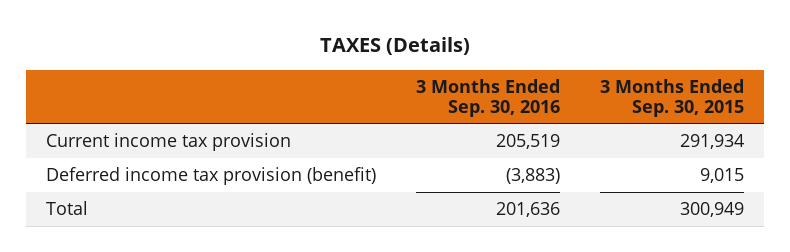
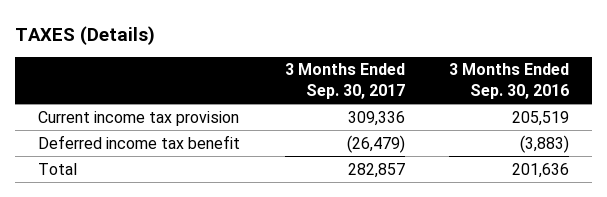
- | 3 Months Ended Sep. 30, 2016 | 3 Months Ended Sep. 30, 2015
+ | 3 Months Ended Sep. 30, 2017 | 3 Months Ended Sep. 30, 2016
- Deferred income tax provision (benefit) | (3,883) | 9,015
+ Deferred income tax benefit | (26,479) | (3,883)

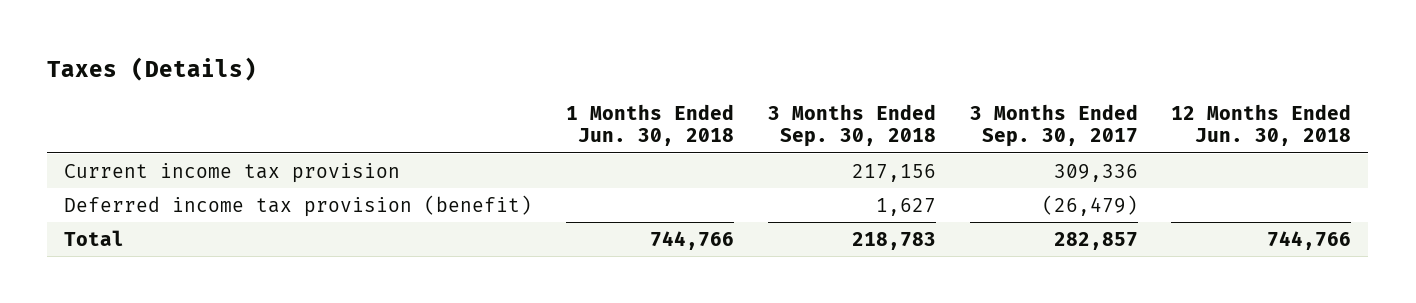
- TAXES (Details)
+ Taxes (Details)
- | 3 Months Ended Sep. 30, 2017 | 3 Months Ended Sep. 30, 2016
+ | 1 Months Ended Jun. 30, 2018 | 3 Months Ended Sep. 30, 2018 | 3 Months Ended Sep. 30, 2017 | 12 Months Ended Jun. 30, 2018
- Deferred income tax benefit | (26,479) | (3,883)
+ Deferred income tax provision (benefit) | | 1,627 | (26,479) |

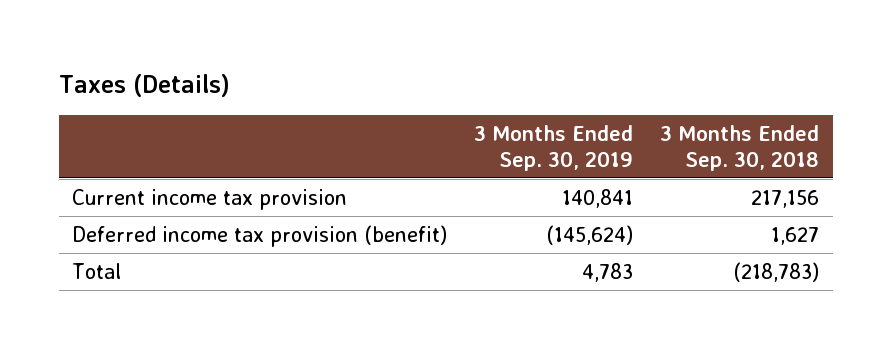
- | 1 Months Ended Jun. 30, 2018 | 3 Months Ended Sep. 30, 2018 | 3 Months Ended Sep. 30, 2017 | 12 Months Ended Jun. 30, 2018
+ | 3 Months Ended Sep. 30, 2019 | 3 Months Ended Sep. 30, 2018
- Total | 744,766 | 218,783 | 282,857 | 744,766
+ Total | 4,783 | (218,783)

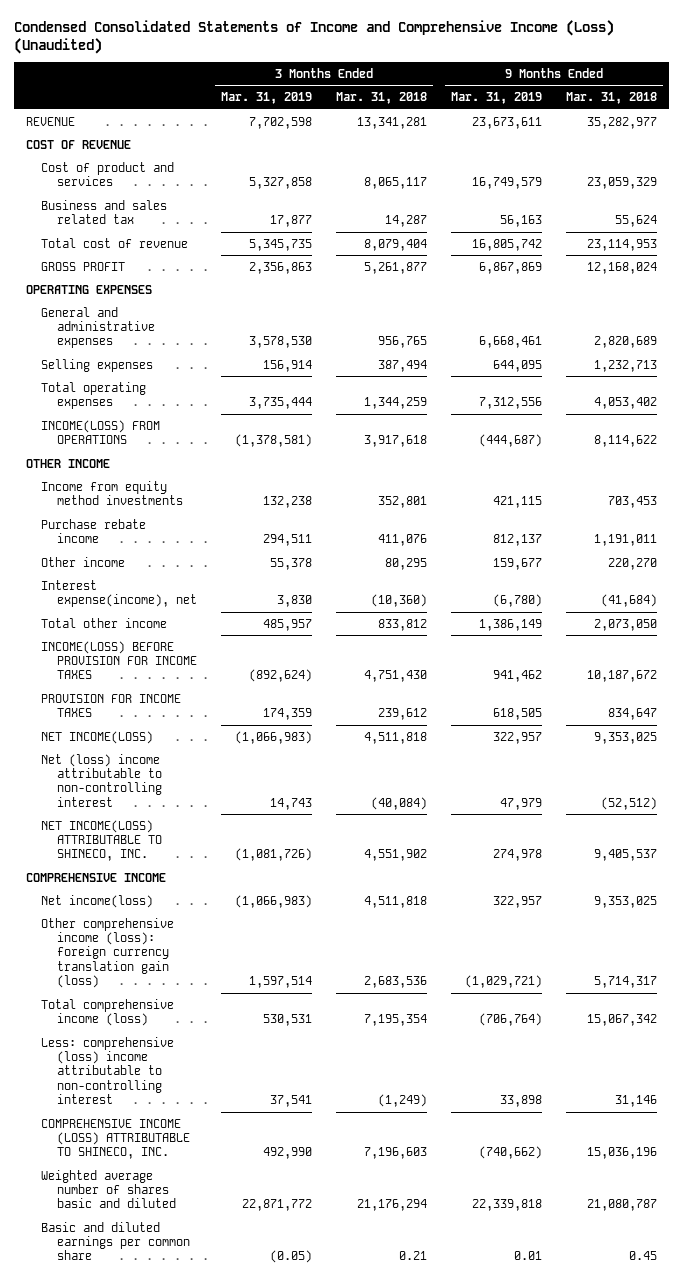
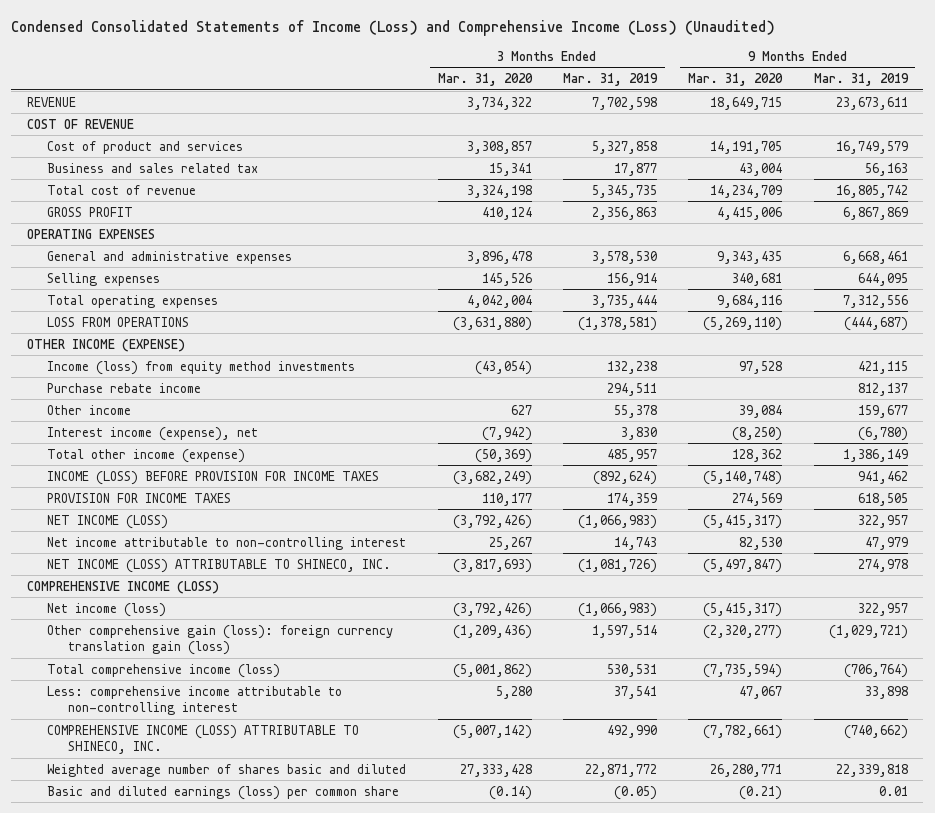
- Condensed Consolidated Statements of Income and Comprehensive Income (Loss) (Unaudited)
+ Condensed Consolidated Statements of Income (Loss) and Comprehensive Income (Loss) (Unaudited)
- | 3 Months Ended Mar. 31, 2019 | 3 Months Ended Mar. 31, 2018 | 9 Months Ended Mar. 31, 2019 | 9 Months Ended Mar. 31, 2018
+ | 3 Months Ended Mar. 31, 2020 | 3 Months Ended Mar. 31, 2019 | 9 Months Ended Mar. 31, 2020 | 9 Months Ended Mar. 31, 2019
- INCOME(LOSS) FROM OPERATIONS | (1,378,581) | 3,917,618 | (444,687) | 8,114,622
- OTHER INCOME
- Income from equity method investments | 132,238 | 352,801 | 421,115 | 703,453
+ LOSS FROM OPERATIONS | (3,631,880) | (1,378,581) | (5,269,110) | (444,687)
+ OTHER INCOME (EXPENSE)
+ Income (loss) from equity method investments | (43,054) | 132,238 | 97,528 | 421,115
- Interest expense(income), net | 3,830 | (10,360) | (6,780) | (41,684)
- Total other income | 485,957 | 833,812 | 1,386,149 | 2,073,050
- INCOME(LOSS) BEFORE PROVISION FOR INCOME TAXES | (892,624) | 4,751,430 | 941,462 | 10,187,672
+ Interest income (expense), net | (7,942) | 3,830 | (8,250) | (6,780)
+ Total other income (expense) | (50,369) | 485,957 | 128,362 | 1,386,149
+ INCOME (LOSS) BEFORE PROVISION FOR INCOME TAXES | (3,682,249) | (892,624) | (5,140,748) | 941,462
- NET INCOME(LOSS) | (1,066,983) | 4,511,818 | 322,957 | 9,353,025
- Net (loss) income attributable to non-controlling interest | 14,743 | (40,084) | 47,979 | (52,512)
- NET INCOME(LOSS) ATTRIBUTABLE TO SHINECO, INC. | (1,081,726) | 4,551,902 | 274,978 | 9,405,537
- COMPREHENSIVE INCOME
- Net income(loss) | (1,066,983) | 4,511,818 | 322,957 | 9,353,025
- Other comprehensive income (loss): foreign currency translation gain (loss) | 1,597,514 | 2,683,536 | (1,029,721) | 5,714,317
+ NET INCOME (LOSS) | (3,792,426) | (1,066,983) | (5,415,317) | 322,957
+ Net income attributable to non-controlling interest | 25,267 | 14,743 | 82,530 | 47,979
+ NET INCOME (LOSS) ATTRIBUTABLE TO SHINECO, INC. | (3,817,693) | (1,081,726) | (5,497,847) | 274,978
+ COMPREHENSIVE INCOME (LOSS)
+ Net income (loss) | (3,792,426) | (1,066,983) | (5,415,317) | 322,957
+ Other comprehensive gain (loss): foreign currency translation gain (loss) | (1,209,436) | 1,597,514 | (2,320,277) | (1,029,721)
- Less: comprehensive (loss) income attributable to non-controlling interest | 37,541 | (1,249) | 33,898 | 31,146
+ Less: comprehensive income attributable to non-controlling interest | 5,280 | 37,541 | 47,067 | 33,898
- Basic and diluted earnings per common share | (0.05) | 0.21 | 0.01 | 0.45
+ Basic and diluted earnings (loss) per common share | (0.14) | (0.05) | (0.21) | 0.01

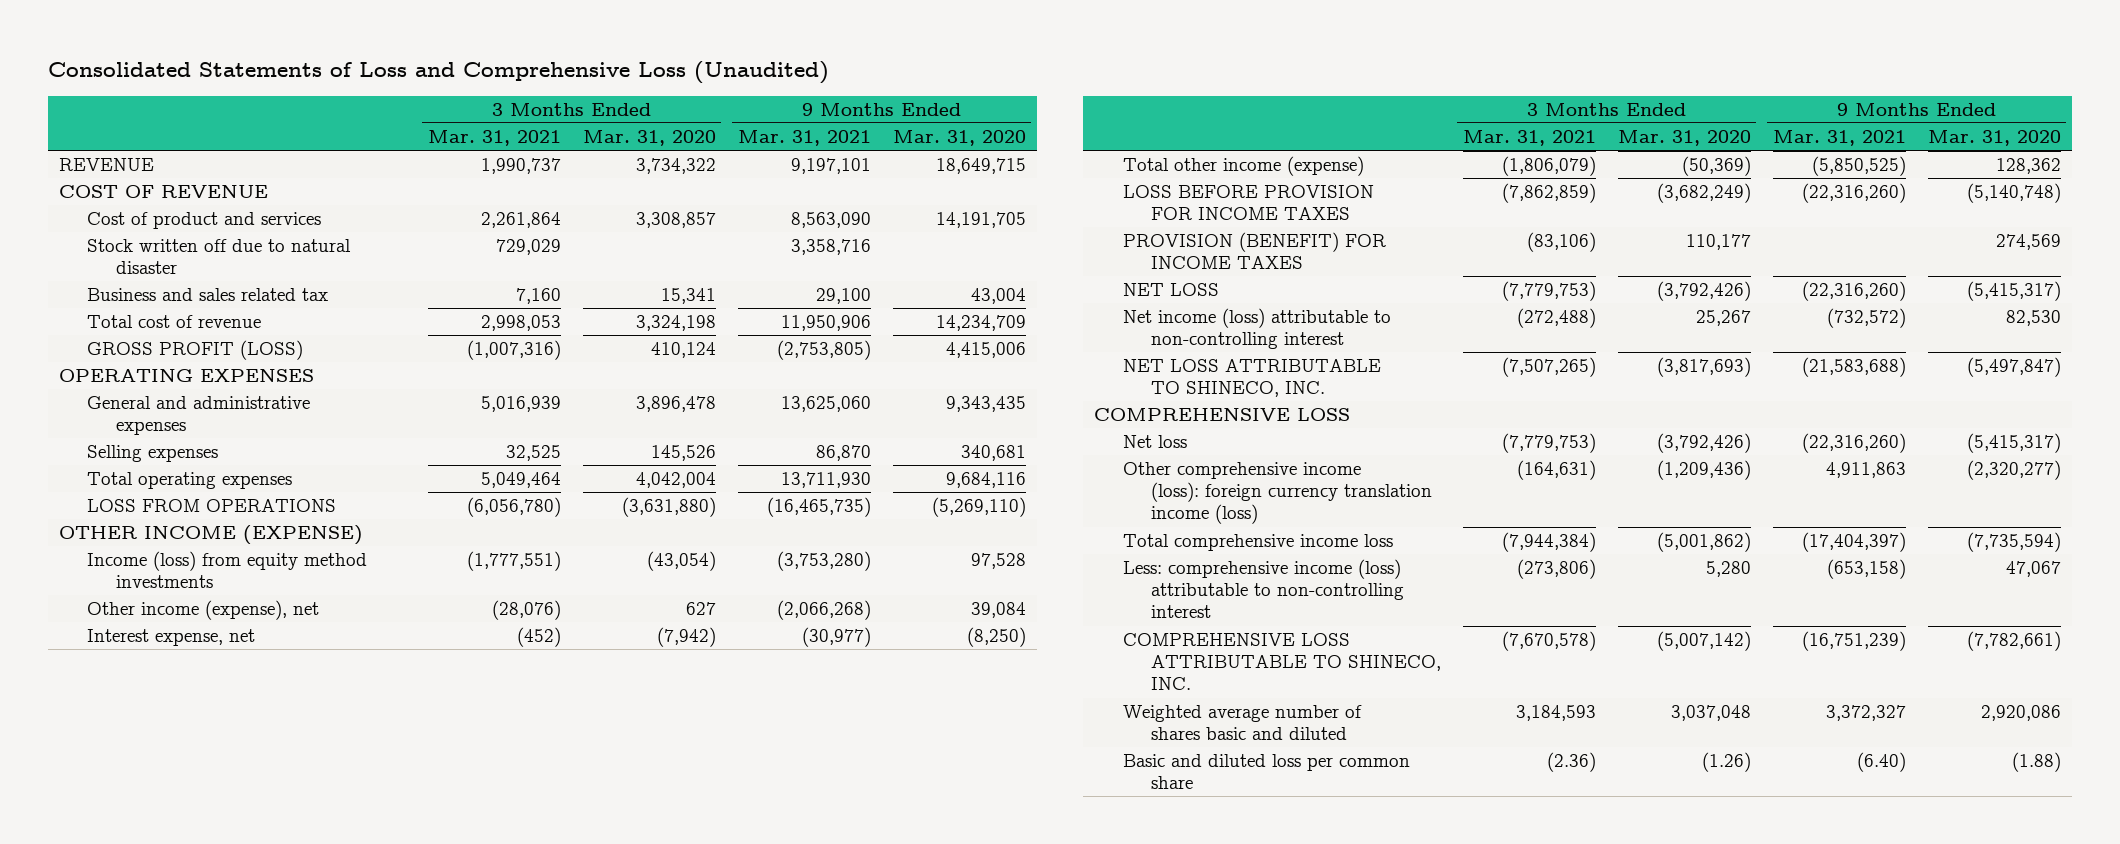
- Condensed Consolidated Statements of Income (Loss) and Comprehensive Income (Loss) (Unaudited)
+ Consolidated Statements of Loss and Comprehensive Loss (Unaudited)
- | 3 Months Ended Mar. 31, 2020 | 3 Months Ended Mar. 31, 2019 | 9 Months Ended Mar. 31, 2020 | 9 Months Ended Mar. 31, 2019
+ | 3 Months Ended Mar. 31, 2021 | 3 Months Ended Mar. 31, 2020 | 9 Months Ended Mar. 31, 2021 | 9 Months Ended Mar. 31, 2020
+ Stock written off due to natural disaster | 729,029 | | 3,358,716 |
- GROSS PROFIT | 410,124 | 2,356,863 | 4,415,006 | 6,867,869
+ GROSS PROFIT (LOSS) | (1,007,316) | 410,124 | (2,753,805) | 4,415,006
- Purchase rebate income | | 294,511 | | 812,137
- Other income | 627 | 55,378 | 39,084 | 159,677
- Interest income (expense), net | (7,942) | 3,830 | (8,250) | (6,780)
+ Other income (expense), net | (28,076) | 627 | (2,066,268) | 39,084
+ Interest expense, net | (452) | (7,942) | (30,977) | (8,250)
- INCOME (LOSS) BEFORE PROVISION FOR INCOME TAXES | (3,682,249) | (892,624) | (5,140,748) | 941,462
- PROVISION FOR INCOME TAXES | 110,177 | 174,359 | 274,569 | 618,505
- NET INCOME (LOSS) | (3,792,426) | (1,066,983) | (5,415,317) | 322,957
- Net income attributable to non-controlling interest | 25,267 | 14,743 | 82,530 | 47,979
- NET INCOME (LOSS) ATTRIBUTABLE TO SHINECO, INC. | (3,817,693) | (1,081,726) | (5,497,847) | 274,978
- COMPREHENSIVE INCOME (LOSS)
- Net income (loss) | (3,792,426) | (1,066,983) | (5,415,317) | 322,957
- Other comprehensive gain (loss): foreign currency translation gain (loss) | (1,209,436) | 1,597,514 | (2,320,277) | (1,029,721)
- Total comprehensive income (loss) | (5,001,862) | 530,531 | (7,735,594) | (706,764)
- Less: comprehensive income attributable to non-controlling interest | 5,280 | 37,541 | 47,067 | 33,898
- COMPREHENSIVE INCOME (LOSS) ATTRIBUTABLE TO SHINECO, INC. | (5,007,142) | 492,990 | (7,782,661) | (740,662)
- Weighted average number of shares basic and diluted | 27,333,428 | 22,871,772 | 26,280,771 | 22,339,818
- Basic and diluted earnings (loss) per common share | (0.14) | (0.05) | (0.21) | 0.01
+ LOSS BEFORE PROVISION FOR INCOME TAXES | (7,862,859) | (3,682,249) | (22,316,260) | (5,140,748)
+ PROVISION (BENEFIT) FOR INCOME TAXES | (83,106) | 110,177 | | 274,569
+ NET LOSS | (7,779,753) | (3,792,426) | (22,316,260) | (5,415,317)
+ Net income (loss) attributable to non-controlling interest | (272,488) | 25,267 | (732,572) | 82,530
+ NET LOSS ATTRIBUTABLE TO SHINECO, INC. | (7,507,265) | (3,817,693) | (21,583,688) | (5,497,847)
+ COMPREHENSIVE LOSS
+ Net loss | (7,779,753) | (3,792,426) | (22,316,260) | (5,415,317)
+ Other comprehensive income (loss): foreign currency translation income (loss) | (164,631) | (1,209,436) | 4,911,863 | (2,320,277)
+ Total comprehensive income loss | (7,944,384) | (5,001,862) | (17,404,397) | (7,735,594)
+ Less: comprehensive income (loss) attributable to non-controlling interest | (273,806) | 5,280 | (653,158) | 47,067
+ COMPREHENSIVE LOSS ATTRIBUTABLE TO SHINECO, INC. | (7,670,578) | (5,007,142) | (16,751,239) | (7,782,661)
+ Weighted average number of shares basic and diluted | 3,184,593 | 3,037,048 | 3,372,327 | 2,920,086
+ Basic and diluted loss per common share | (2.36) | (1.26) | (6.40) | (1.88)

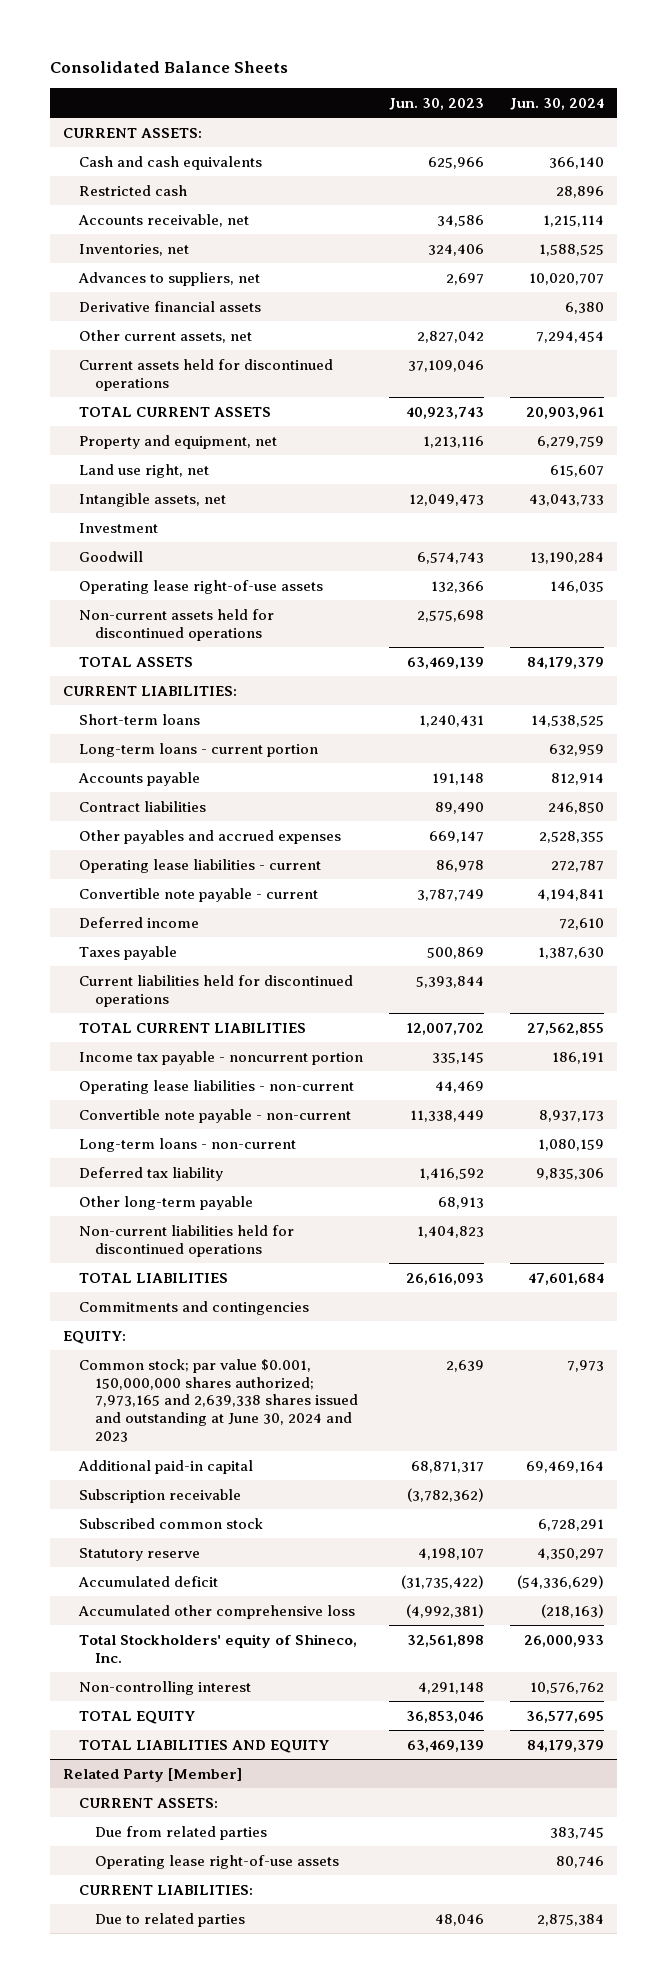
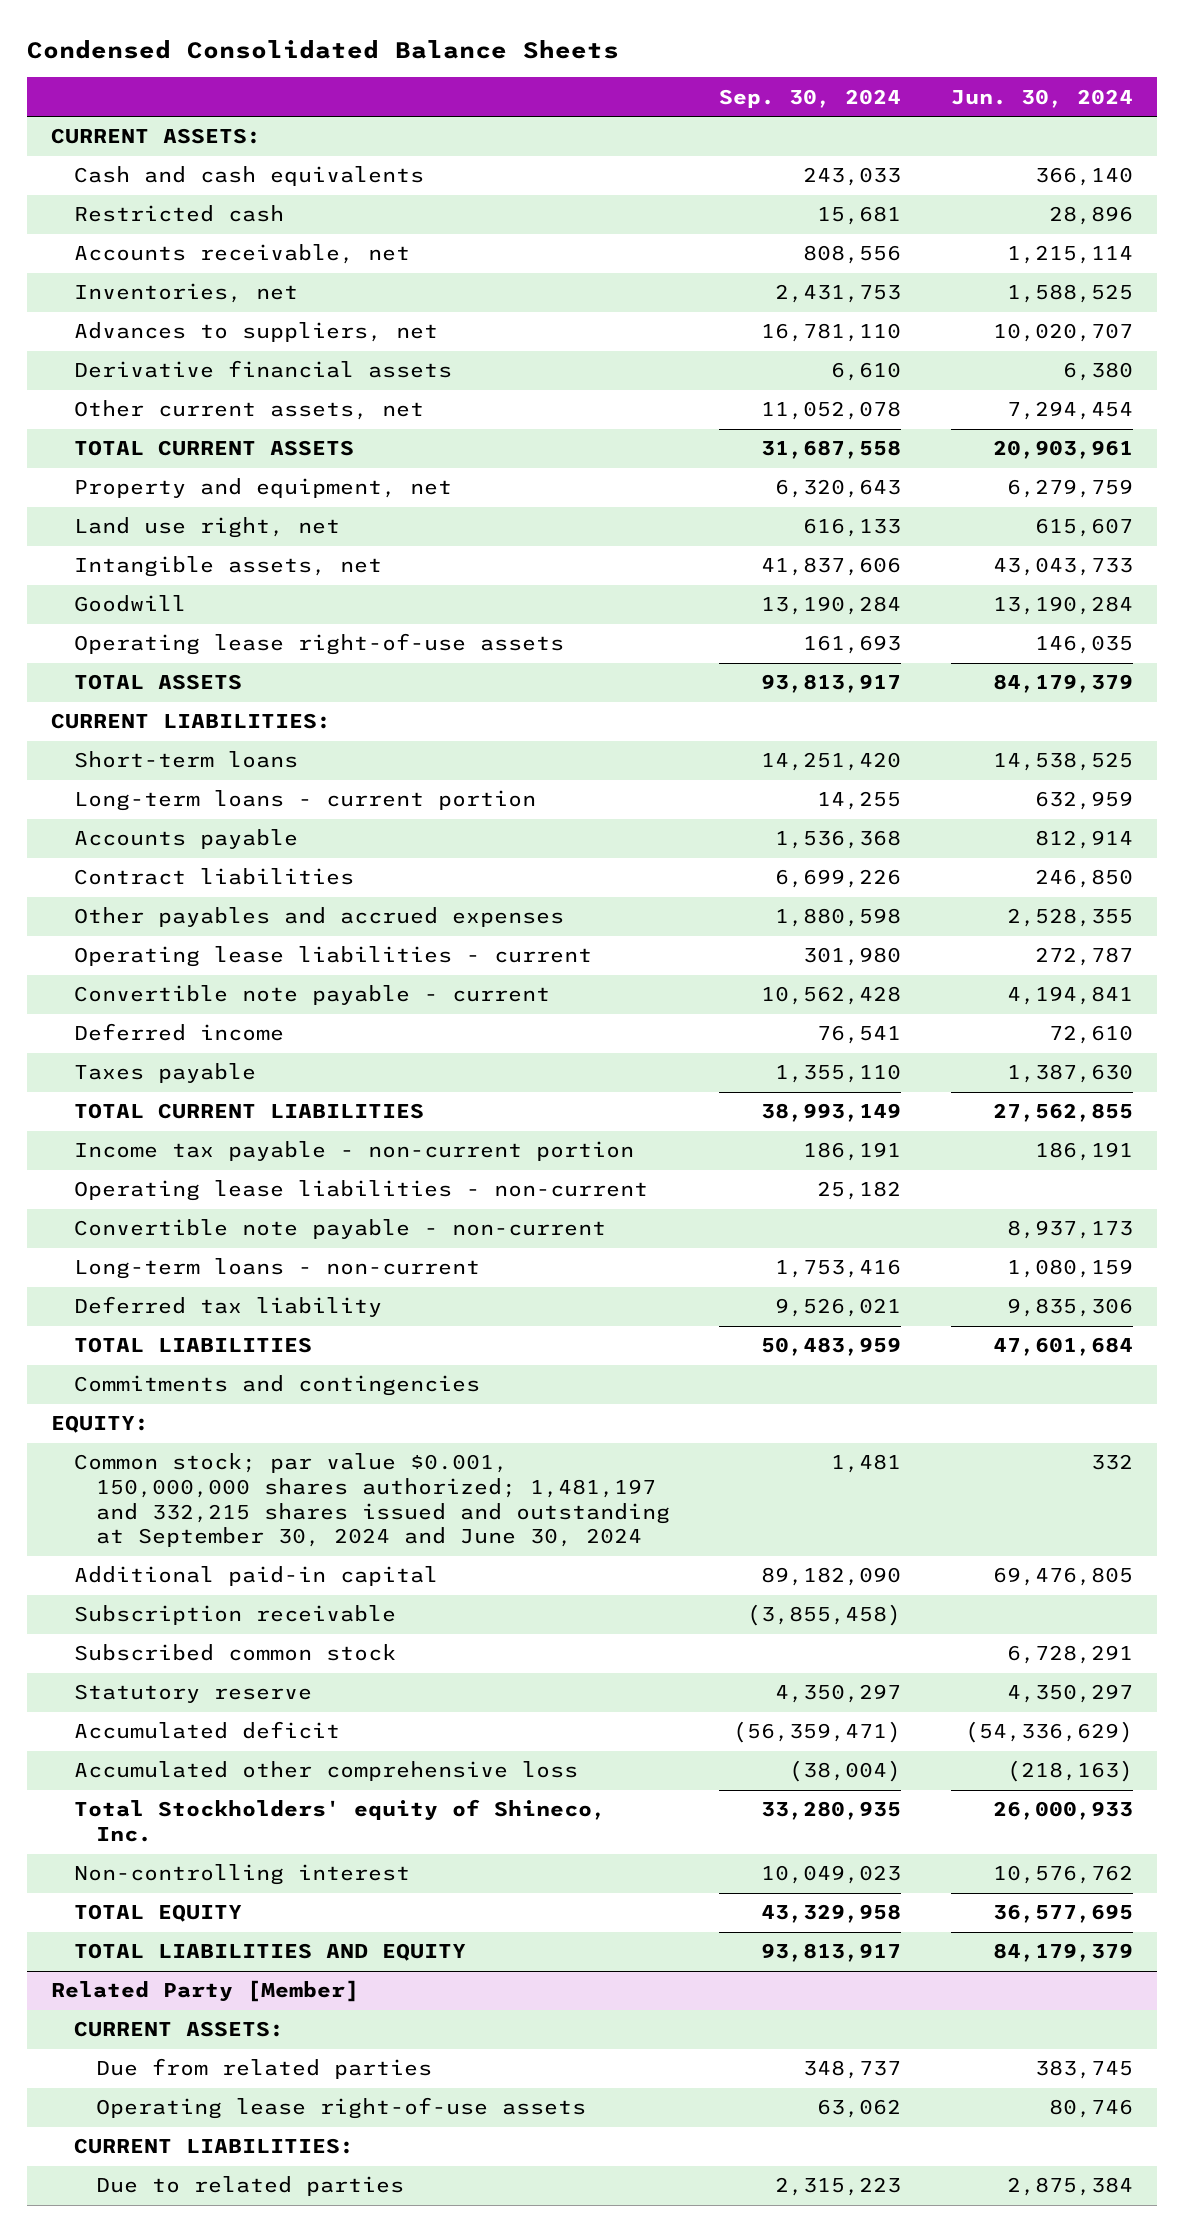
- Consolidated Balance Sheets
+ Condensed Consolidated Balance Sheets
- | Jun. 30, 2023 | Jun. 30, 2024
+ | Sep. 30, 2024 | Jun. 30, 2024
- Current assets held for discontinued operations | 37,109,046 |
- Investment
- Non-current assets held for discontinued operations | 2,575,698 |
- Current liabilities held for discontinued operations | 5,393,844 |
- Income tax payable - noncurrent portion | 335,145 | 186,191
+ Income tax payable - non-current portion | 186,191 | 186,191
- Other long-term payable | 68,913 |
- Non-current liabilities held for discontinued operations | 1,404,823 |
- Common stock; par value $0.001, 150,000,000 shares authorized; 7,973,165 and 2,639,338 shares issued and outstanding at June 30, 2024 and 2023 | 2,639 | 7,973
- Additional paid-in capital | 68,871,317 | 69,469,164
+ Common stock; par value $0.001, 150,000,000 shares authorized; 1,481,197 and 332,215 shares issued and outstanding at September 30, 2024 and June 30, 2024 | 1,481 | 332
+ Additional paid-in capital | 89,182,090 | 69,476,805

